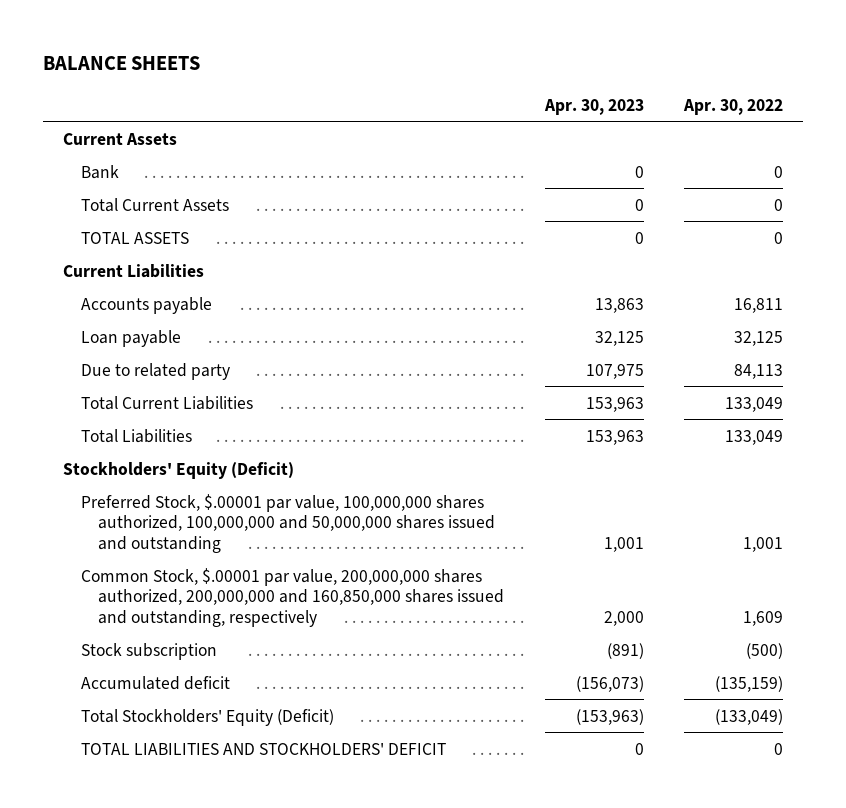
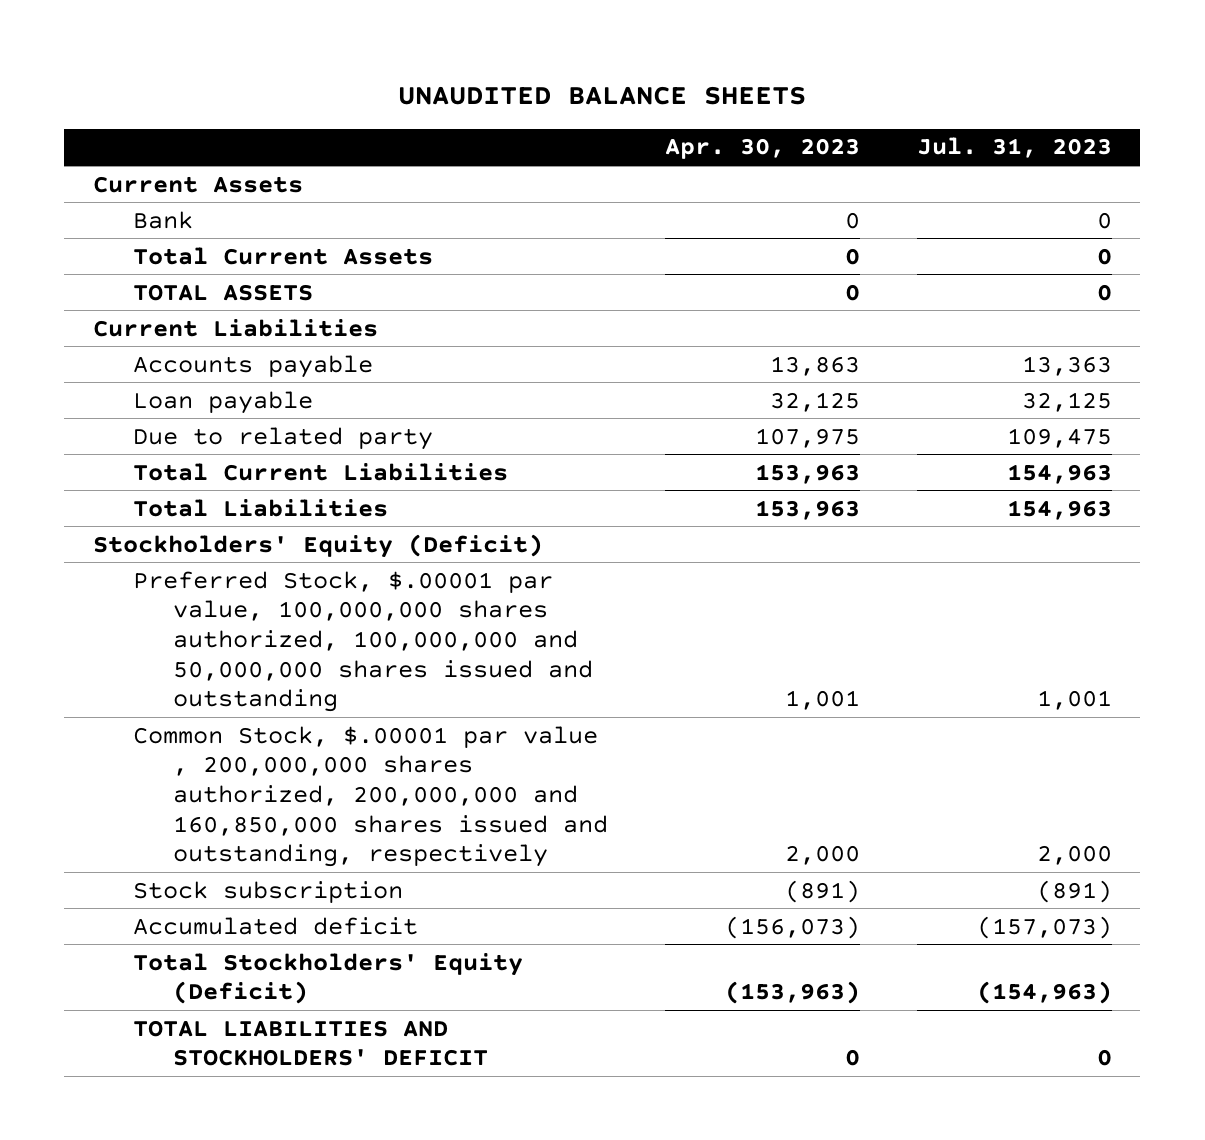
- BALANCE SHEETS
+ UNAUDITED BALANCE SHEETS
- | Apr. 30, 2023 | Apr. 30, 2022
+ | Apr. 30, 2023 | Jul. 31, 2023
- Common Stock, $.00001 par value, 200,000,000 shares authorized, 200,000,000 and 160,850,000 shares issued and outstanding, respectively | 2,000 | 1,609
+ Common Stock, $.00001 par value , 200,000,000 shares authorized, 200,000,000 and 160,850,000 shares issued and outstanding, respectively | 2,000 | 2,000

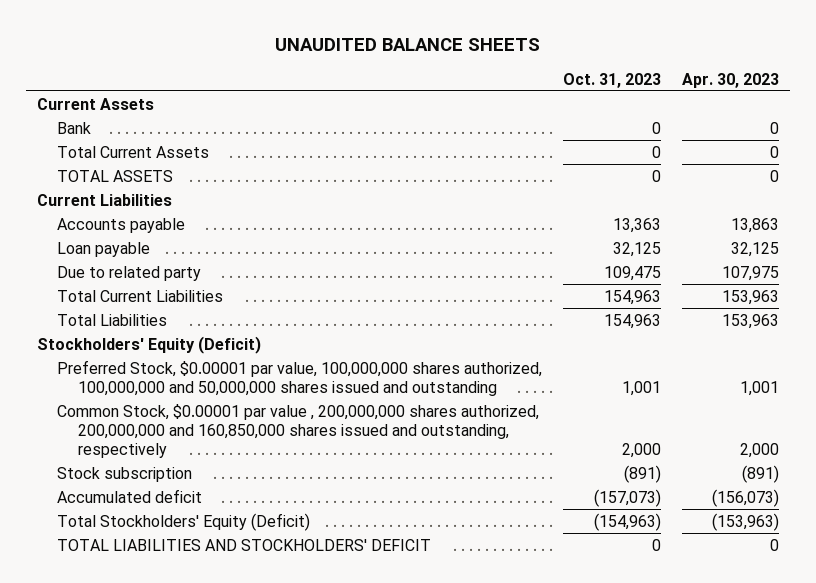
- | Apr. 30, 2023 | Jul. 31, 2023
+ | Oct. 31, 2023 | Apr. 30, 2023
- Preferred Stock, $.00001 par value, 100,000,000 shares authorized, 100,000,000 and 50,000,000 shares issued and outstanding | 1,001 | 1,001
- Common Stock, $.00001 par value , 200,000,000 shares authorized, 200,000,000 and 160,850,000 shares issued and outstanding, respectively | 2,000 | 2,000
+ Preferred Stock, $0.00001 par value, 100,000,000 shares authorized, 100,000,000 and 50,000,000 shares issued and outstanding | 1,001 | 1,001
+ Common Stock, $0.00001 par value , 200,000,000 shares authorized, 200,000,000 and 160,850,000 shares issued and outstanding, respectively | 2,000 | 2,000

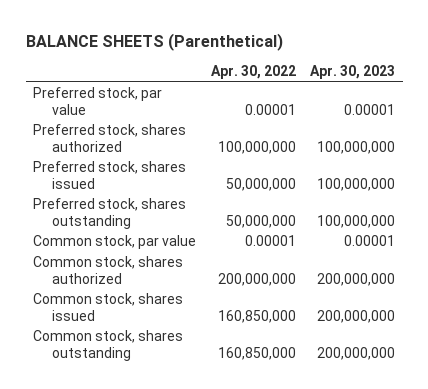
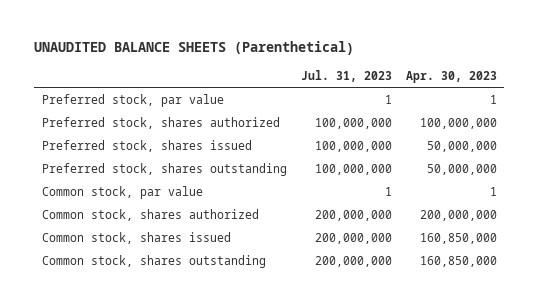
- BALANCE SHEETS (Parenthetical)
+ UNAUDITED BALANCE SHEETS (Parenthetical)
- | Apr. 30, 2022 | Apr. 30, 2023
+ | Jul. 31, 2023 | Apr. 30, 2023
- Preferred stock, par value | 0.00001 | 0.00001
+ Preferred stock, par value | 1 | 1
- Preferred stock, shares issued | 50,000,000 | 100,000,000
- Preferred stock, shares outstanding | 50,000,000 | 100,000,000
- Common stock, par value | 0.00001 | 0.00001
+ Preferred stock, shares issued | 100,000,000 | 50,000,000
+ Preferred stock, shares outstanding | 100,000,000 | 50,000,000
+ Common stock, par value | 1 | 1
- Common stock, shares issued | 160,850,000 | 200,000,000
- Common stock, shares outstanding | 160,850,000 | 200,000,000
+ Common stock, shares issued | 200,000,000 | 160,850,000
+ Common stock, shares outstanding | 200,000,000 | 160,850,000

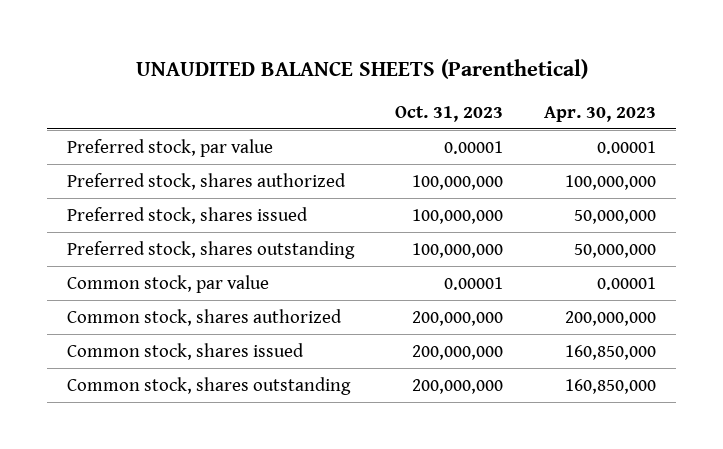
- | Jul. 31, 2023 | Apr. 30, 2023
+ | Oct. 31, 2023 | Apr. 30, 2023
- Preferred stock, par value | 1 | 1
+ Preferred stock, par value | 0.00001 | 0.00001
- Common stock, par value | 1 | 1
+ Common stock, par value | 0.00001 | 0.00001

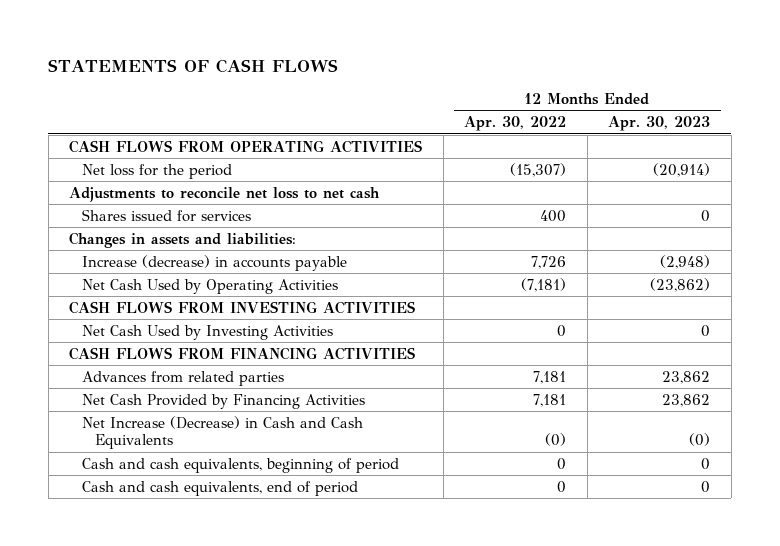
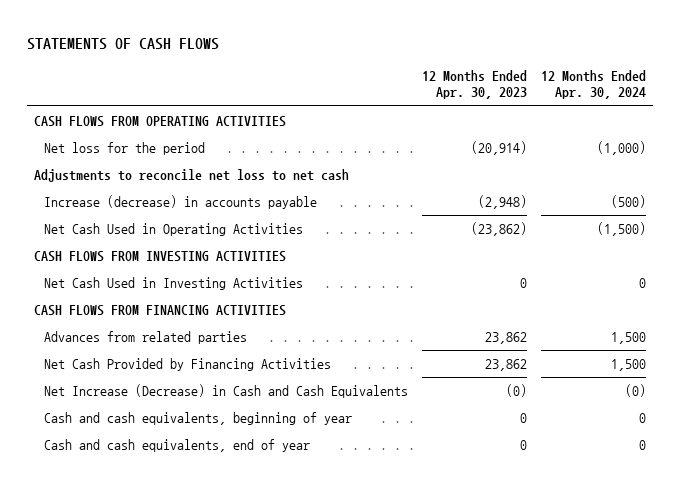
- | 12 Months Ended Apr. 30, 2022 | 12 Months Ended Apr. 30, 2023
+ | 12 Months Ended Apr. 30, 2023 | 12 Months Ended Apr. 30, 2024
- Shares issued for services | 400 | 0
- Changes in assets and liabilities:
- Net Cash Used by Operating Activities | (7,181) | (23,862)
+ Net Cash Used in Operating Activities | (23,862) | (1,500)
- Net Cash Used by Investing Activities | 0 | 0
+ Net Cash Used in Investing Activities | 0 | 0
- Cash and cash equivalents, beginning of period | 0 | 0
- Cash and cash equivalents, end of period | 0 | 0
+ Cash and cash equivalents, beginning of year | 0 | 0
+ Cash and cash equivalents, end of year | 0 | 0

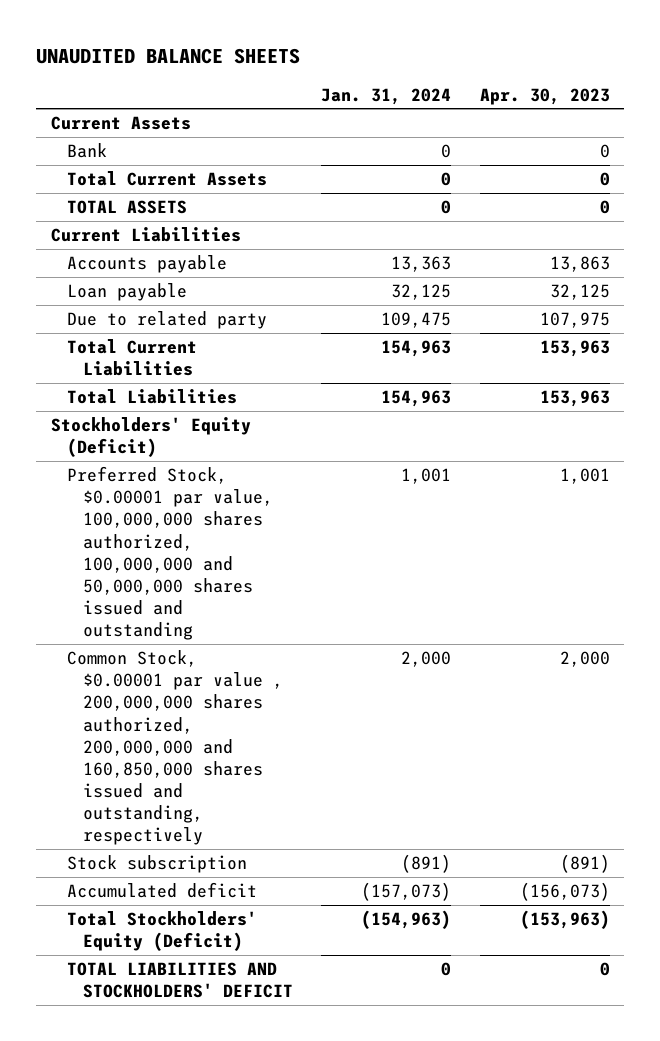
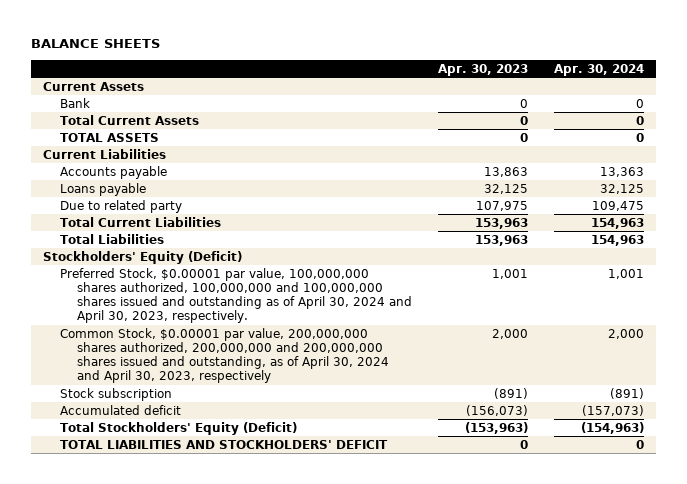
- UNAUDITED BALANCE SHEETS
+ BALANCE SHEETS
- | Jan. 31, 2024 | Apr. 30, 2023
+ | Apr. 30, 2023 | Apr. 30, 2024
- Loan payable | 32,125 | 32,125
+ Loans payable | 32,125 | 32,125
- Preferred Stock, $0.00001 par value, 100,000,000 shares authorized, 100,000,000 and 50,000,000 shares issued and outstanding | 1,001 | 1,001
- Common Stock, $0.00001 par value , 200,000,000 shares authorized, 200,000,000 and 160,850,000 shares issued and outstanding, respectively | 2,000 | 2,000
+ Preferred Stock, $0.00001 par value, 100,000,000 shares authorized, 100,000,000 and 100,000,000 shares issued and outstanding as of April 30, 2024 and April 30, 2023, respectively. | 1,001 | 1,001
+ Common Stock, $0.00001 par value, 200,000,000 shares authorized, 200,000,000 and 200,000,000 shares issued and outstanding, as of April 30, 2024 and April 30, 2023, respectively | 2,000 | 2,000

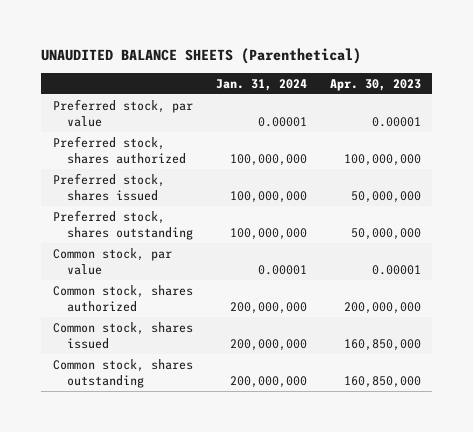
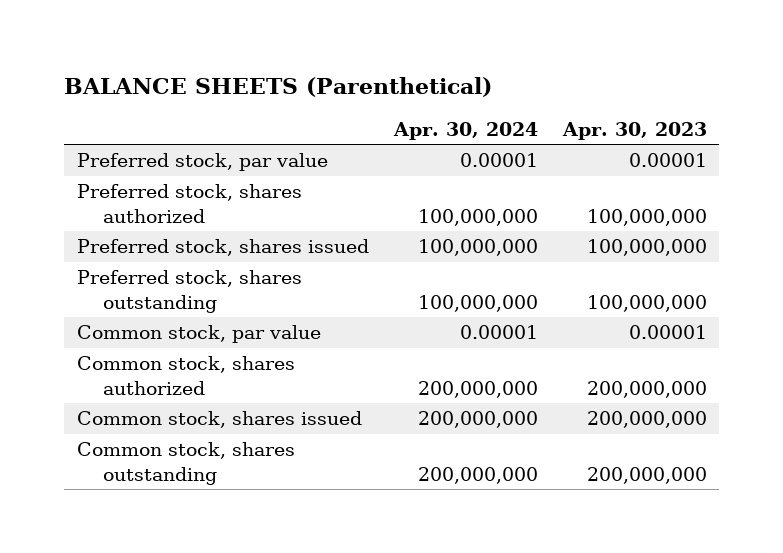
- UNAUDITED BALANCE SHEETS (Parenthetical)
+ BALANCE SHEETS (Parenthetical)
- | Jan. 31, 2024 | Apr. 30, 2023
+ | Apr. 30, 2024 | Apr. 30, 2023
- Preferred stock, shares issued | 100,000,000 | 50,000,000
- Preferred stock, shares outstanding | 100,000,000 | 50,000,000
+ Preferred stock, shares issued | 100,000,000 | 100,000,000
+ Preferred stock, shares outstanding | 100,000,000 | 100,000,000
- Common stock, shares issued | 200,000,000 | 160,850,000
- Common stock, shares outstanding | 200,000,000 | 160,850,000
+ Common stock, shares issued | 200,000,000 | 200,000,000
+ Common stock, shares outstanding | 200,000,000 | 200,000,000

